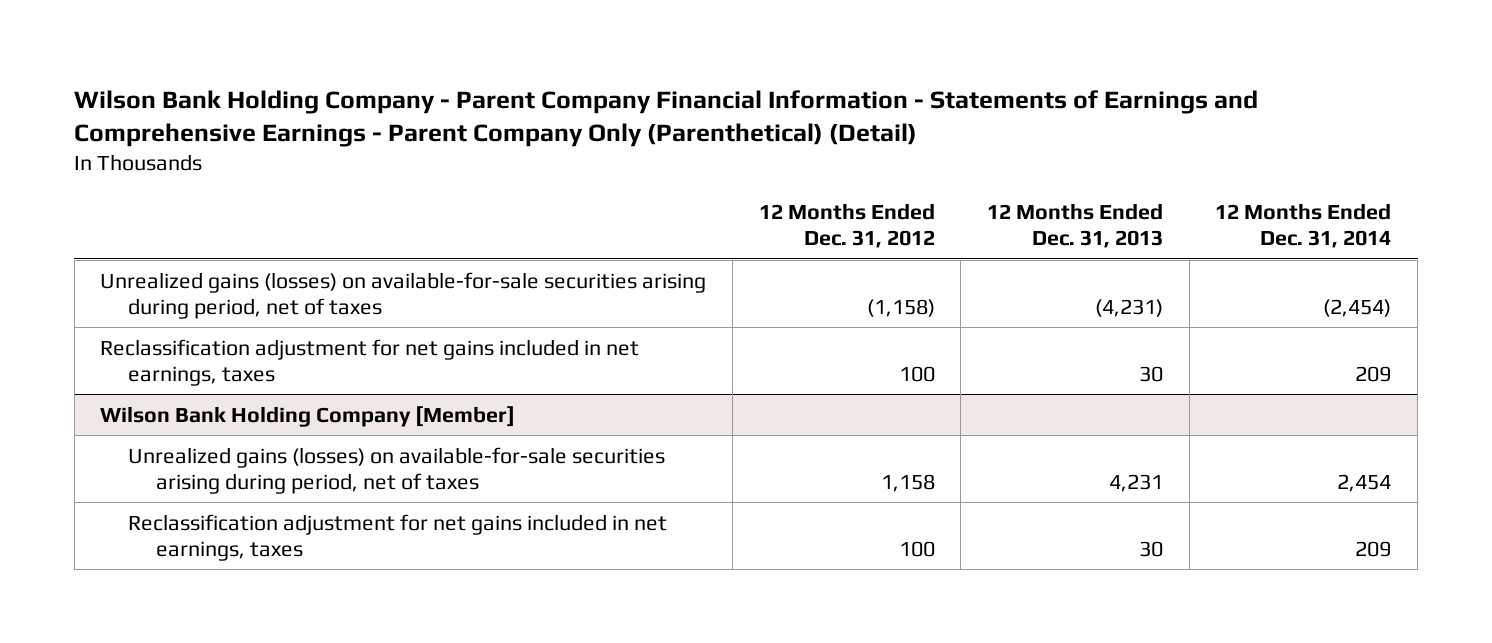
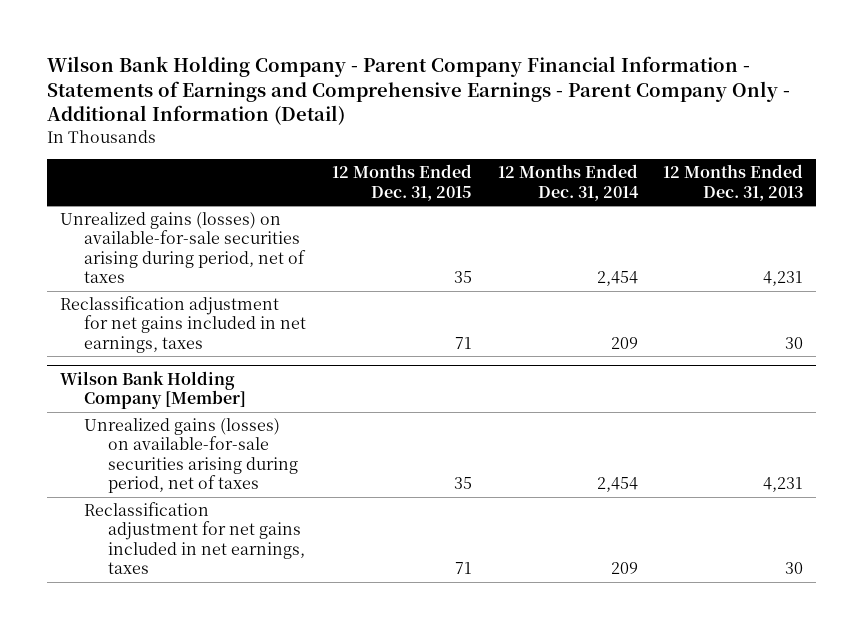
- Wilson Bank Holding Company - Parent Company Financial Information - Statements of Earnings and Comprehensive Earnings - Parent Company Only (Parenthetical) (Detail)
+ Wilson Bank Holding Company - Parent Company Financial Information - Statements of Earnings and Comprehensive Earnings - Parent Company Only - Additional Information (Detail)
- | 12 Months Ended Dec. 31, 2012 | 12 Months Ended Dec. 31, 2013 | 12 Months Ended Dec. 31, 2014
+ | 12 Months Ended Dec. 31, 2015 | 12 Months Ended Dec. 31, 2014 | 12 Months Ended Dec. 31, 2013
- Unrealized gains (losses) on available-for-sale securities arising during period, net of taxes | (1,158) | (4,231) | (2,454)
+ Unrealized gains (losses) on available-for-sale securities arising during period, net of taxes | 35 | 2,454 | 4,231

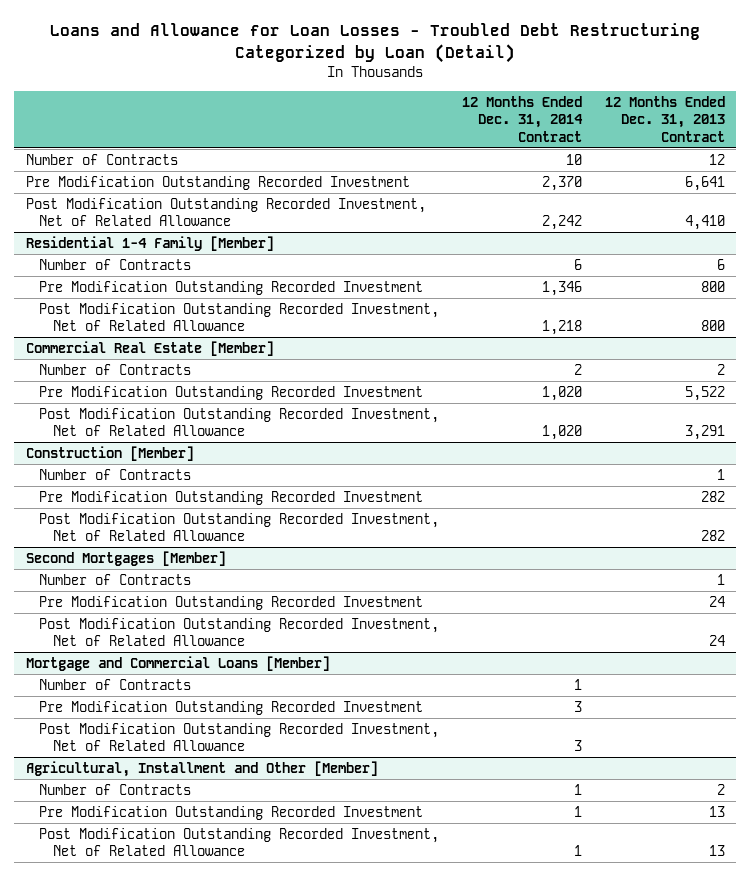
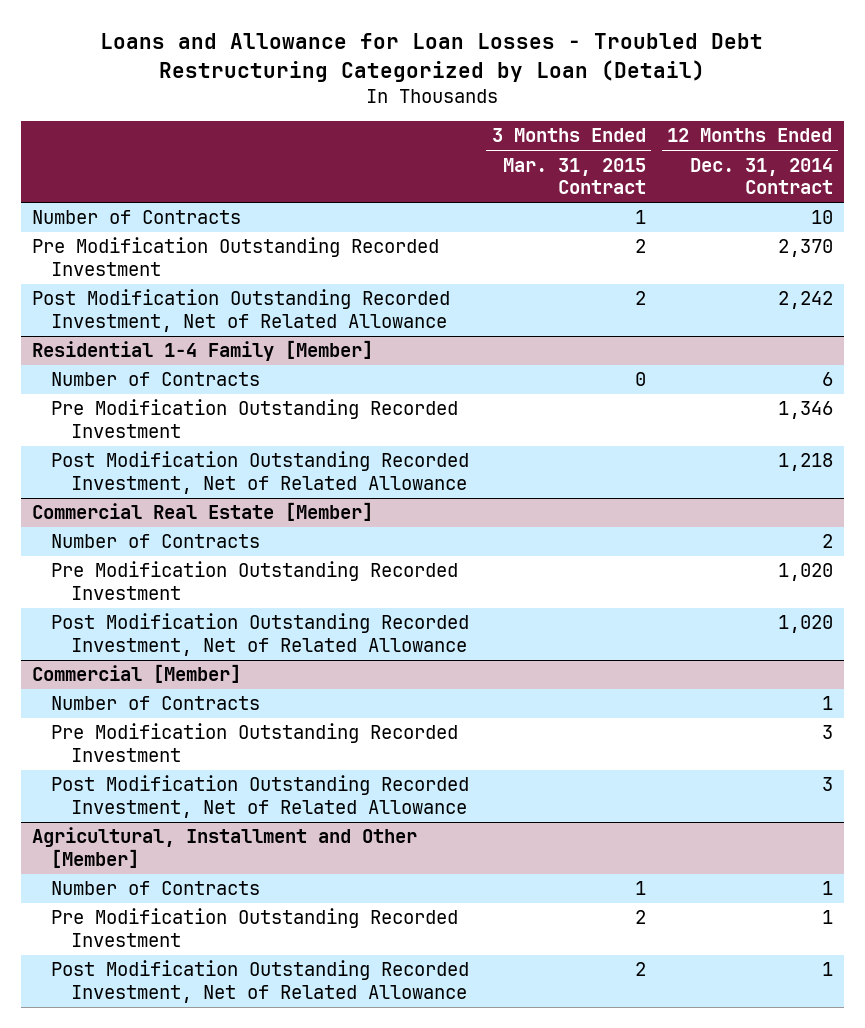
- | 12 Months Ended Dec. 31, 2014 Contract | 12 Months Ended Dec. 31, 2013 Contract
+ | 3 Months Ended Mar. 31, 2015 Contract | 12 Months Ended Dec. 31, 2014 Contract
- Construction [Member]
- Number of Contracts | | 1
- Pre Modification Outstanding Recorded Investment | | 282
- Post Modification Outstanding Recorded Investment, Net of Related Allowance | | 282
- Second Mortgages [Member]
- Number of Contracts | | 1
- Pre Modification Outstanding Recorded Investment | | 24
- Post Modification Outstanding Recorded Investment, Net of Related Allowance | | 24
- Mortgage and Commercial Loans [Member]
+ Commercial [Member]

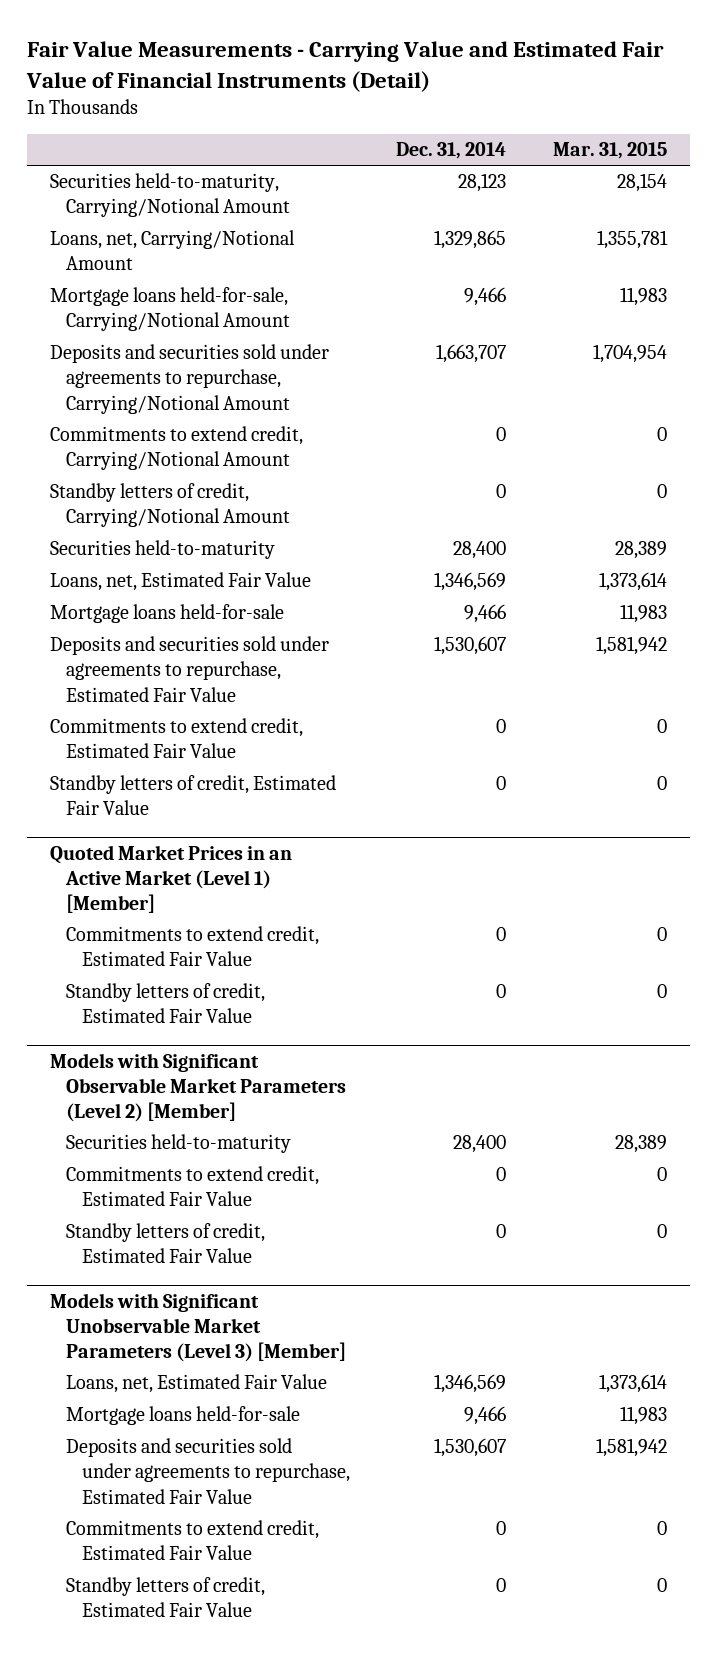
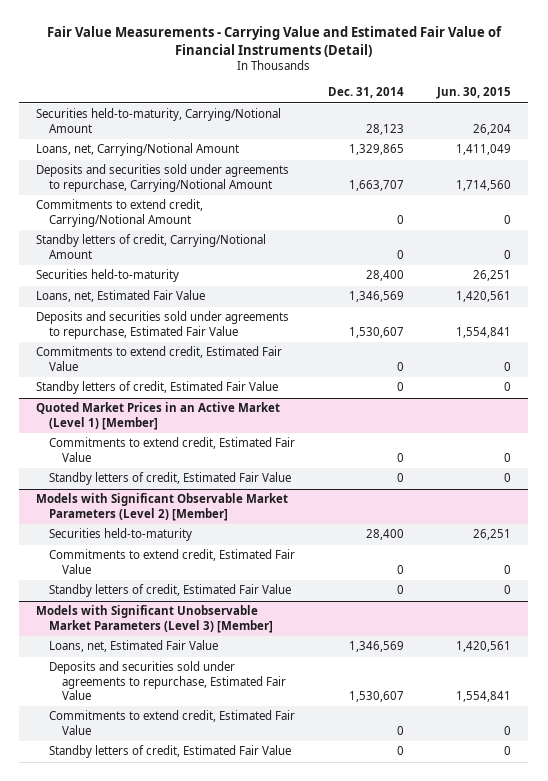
- | Dec. 31, 2014 | Mar. 31, 2015
+ | Dec. 31, 2014 | Jun. 30, 2015
- Mortgage loans held-for-sale, Carrying/Notional Amount | 9,466 | 11,983
- Mortgage loans held-for-sale | 9,466 | 11,983
@ Models with Significant Unobservable Market Parameters (Level 3) [Member]
- Mortgage loans held-for-sale | 9,466 | 11,983

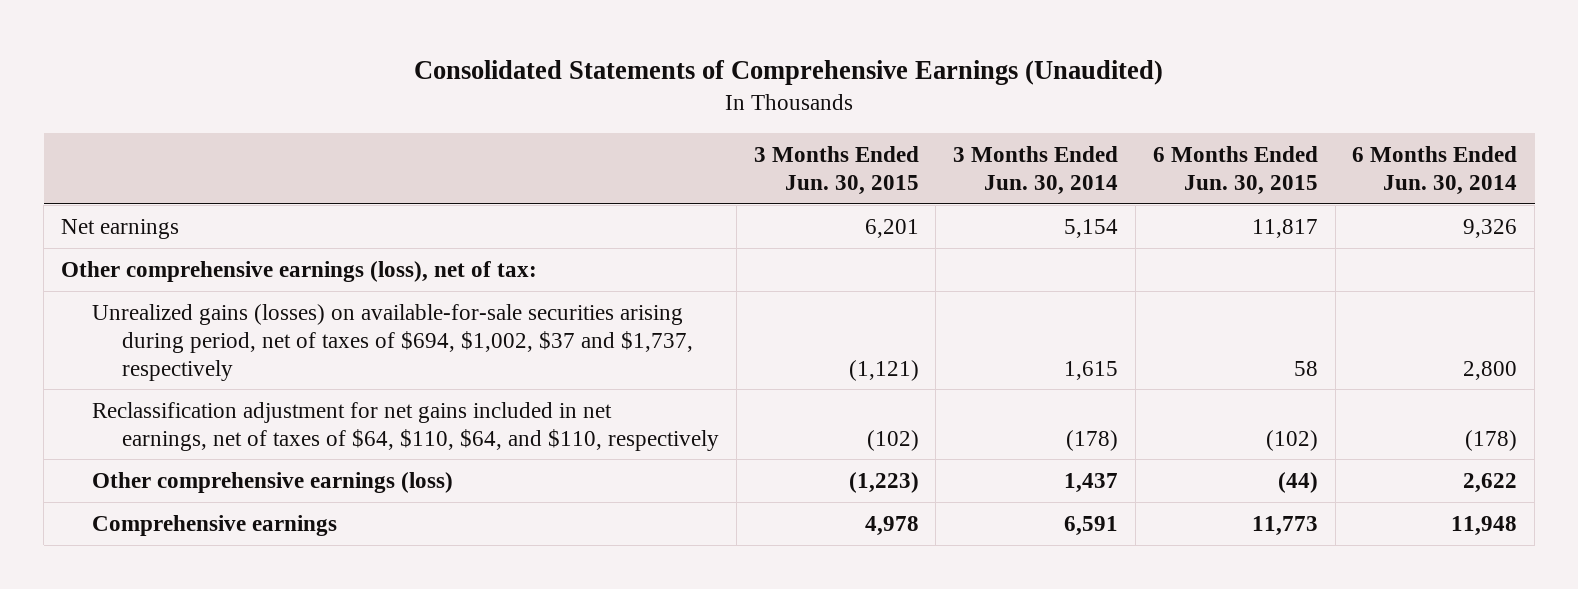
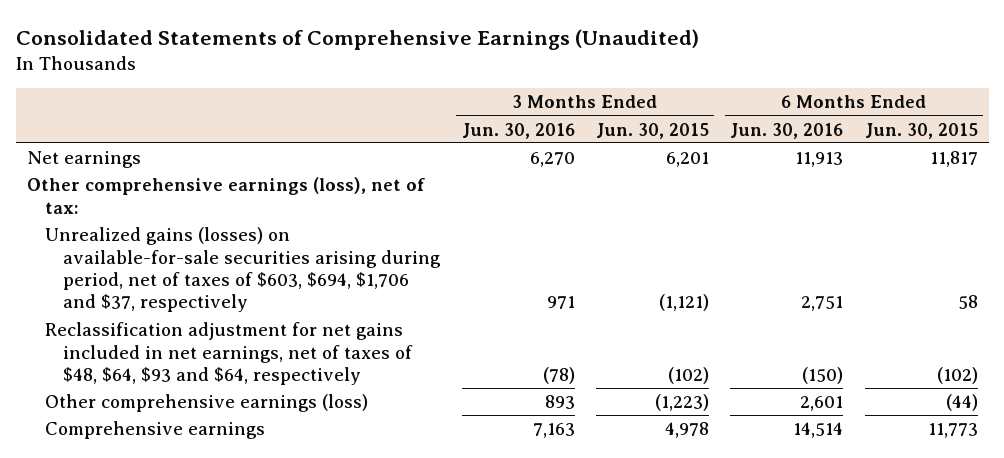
- | 3 Months Ended Jun. 30, 2015 | 3 Months Ended Jun. 30, 2014 | 6 Months Ended Jun. 30, 2015 | 6 Months Ended Jun. 30, 2014
+ | 3 Months Ended Jun. 30, 2016 | 3 Months Ended Jun. 30, 2015 | 6 Months Ended Jun. 30, 2016 | 6 Months Ended Jun. 30, 2015
- Unrealized gains (losses) on available-for-sale securities arising during period, net of taxes of $694, $1,002, $37 and $1,737, respectively | (1,121) | 1,615 | 58 | 2,800
- Reclassification adjustment for net gains included in net earnings, net of taxes of $64, $110, $64, and $110, respectively | (102) | (178) | (102) | (178)
+ Unrealized gains (losses) on available-for-sale securities arising during period, net of taxes of $603, $694, $1,706 and $37, respectively | 971 | (1,121) | 2,751 | 58
+ Reclassification adjustment for net gains included in net earnings, net of taxes of $48, $64, $93 and $64, respectively | (78) | (102) | (150) | (102)

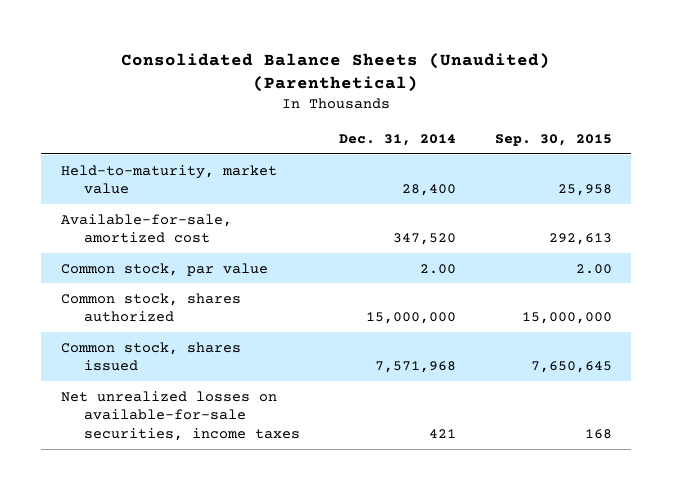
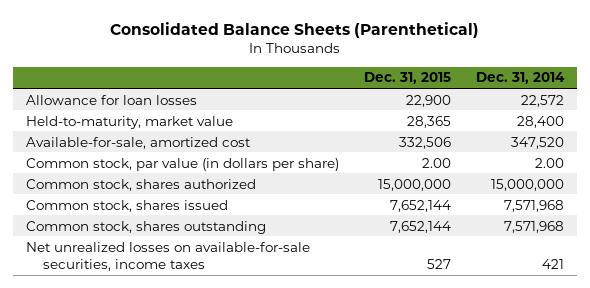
- Consolidated Balance Sheets (Unaudited) (Parenthetical)
+ Consolidated Balance Sheets (Parenthetical)
- | Dec. 31, 2014 | Sep. 30, 2015
+ | Dec. 31, 2015 | Dec. 31, 2014
+ Allowance for loan losses | 22,900 | 22,572
- Common stock, par value | 2.00 | 2.00
+ Common stock, par value (in dollars per share) | 2.00 | 2.00
+ Common stock, shares outstanding | 7,652,144 | 7,571,968

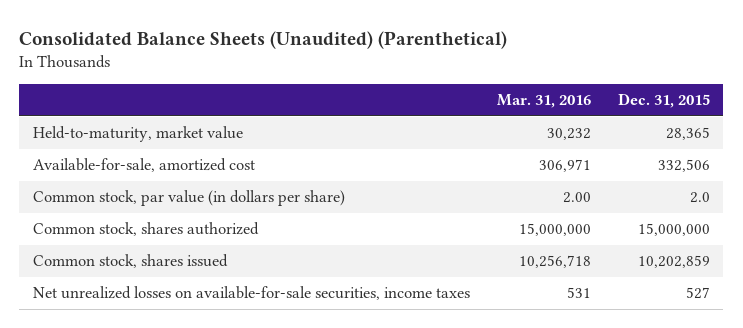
- Consolidated Balance Sheets (Parenthetical)
+ Consolidated Balance Sheets (Unaudited) (Parenthetical)
- | Dec. 31, 2015 | Dec. 31, 2014
+ | Mar. 31, 2016 | Dec. 31, 2015
- Allowance for loan losses | 22,900 | 22,572
- Common stock, par value (in dollars per share) | 2.00 | 2.00
+ Common stock, par value (in dollars per share) | 2.00 | 2.0
- Common stock, shares issued | 7,652,144 | 7,571,968
- Common stock, shares outstanding | 7,652,144 | 7,571,968
+ Common stock, shares issued | 10,256,718 | 10,202,859

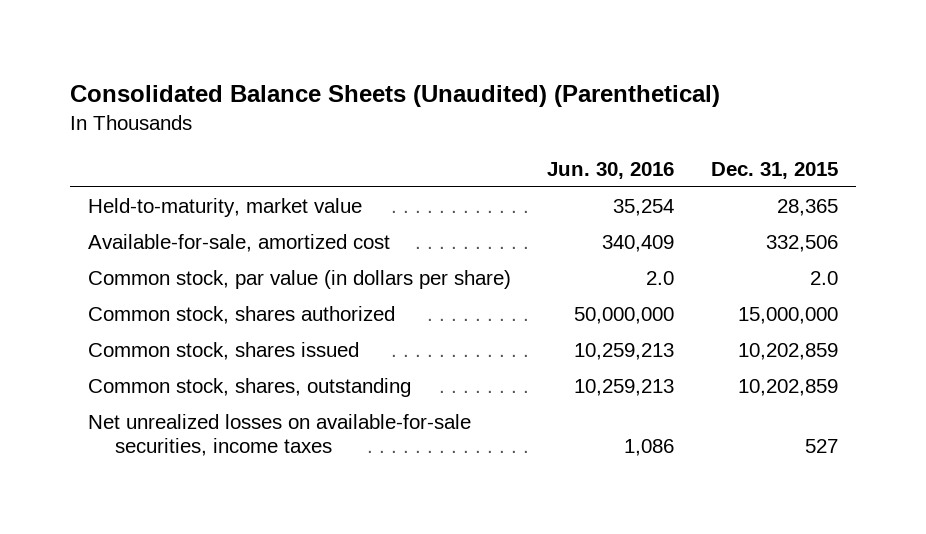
- | Mar. 31, 2016 | Dec. 31, 2015
+ | Jun. 30, 2016 | Dec. 31, 2015
+ Common stock, shares, outstanding | 10,259,213 | 10,202,859

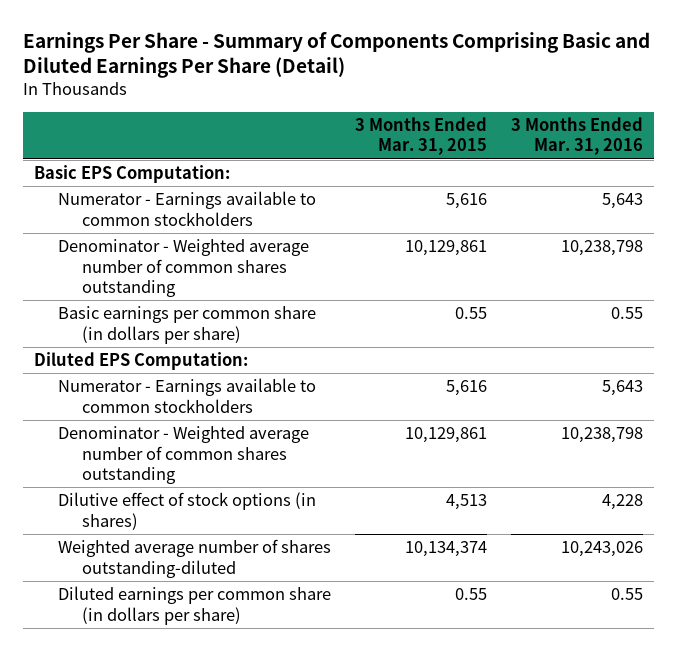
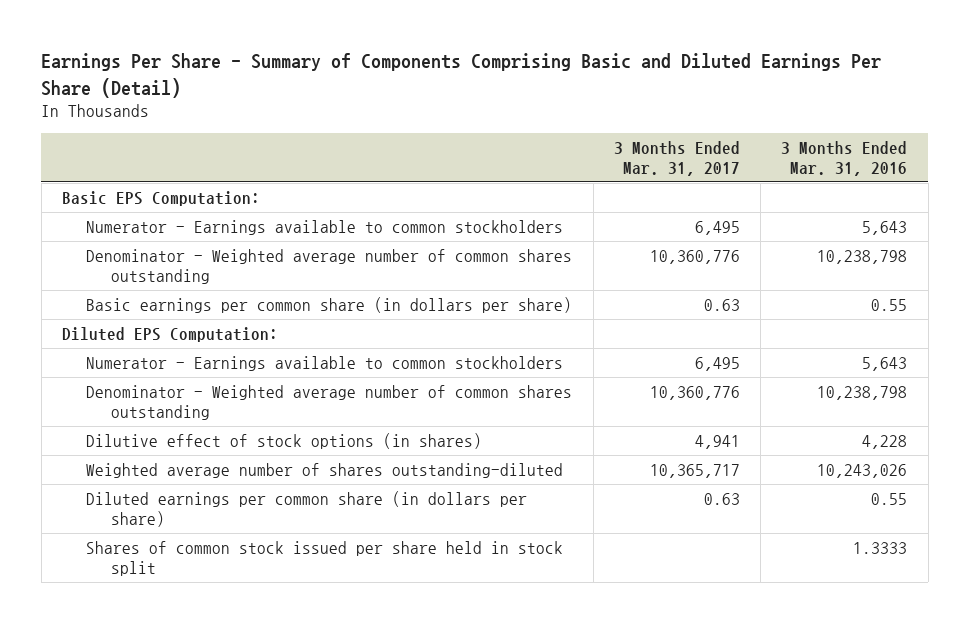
- | 3 Months Ended Mar. 31, 2015 | 3 Months Ended Mar. 31, 2016
+ | 3 Months Ended Mar. 31, 2017 | 3 Months Ended Mar. 31, 2016
+ Shares of common stock issued per share held in stock split | | 1.3333

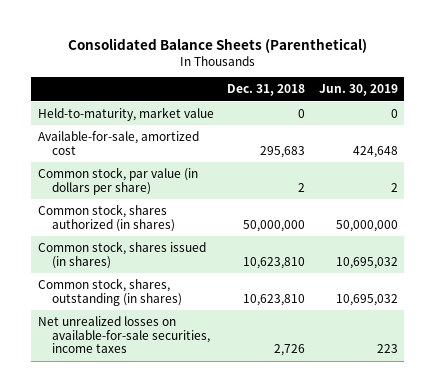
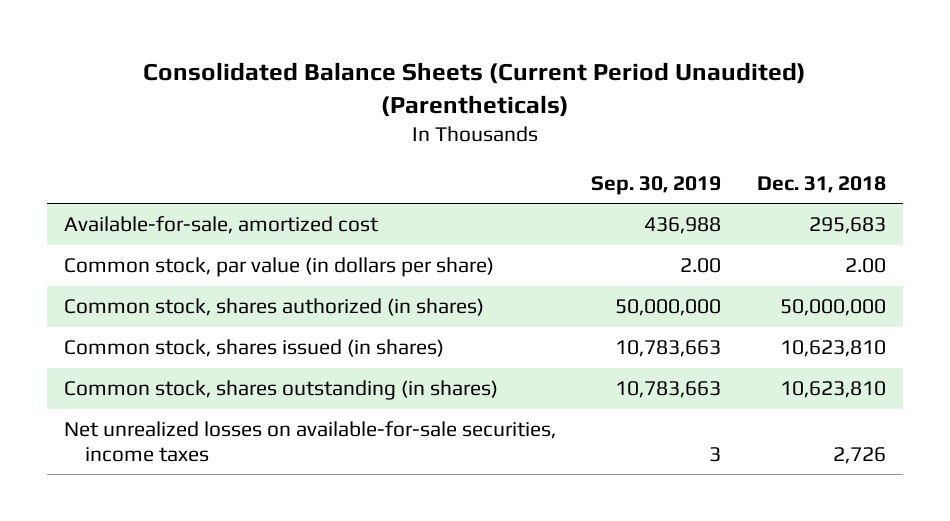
- Consolidated Balance Sheets (Parenthetical)
+ Consolidated Balance Sheets (Current Period Unaudited) (Parentheticals)
- | Dec. 31, 2018 | Jun. 30, 2019
+ | Sep. 30, 2019 | Dec. 31, 2018
- Held-to-maturity, market value | 0 | 0
- Common stock, par value (in dollars per share) | 2 | 2
+ Common stock, par value (in dollars per share) | 2.00 | 2.00
- Common stock, shares, outstanding (in shares) | 10,623,810 | 10,695,032
+ Common stock, shares outstanding (in shares) | 10,783,663 | 10,623,810

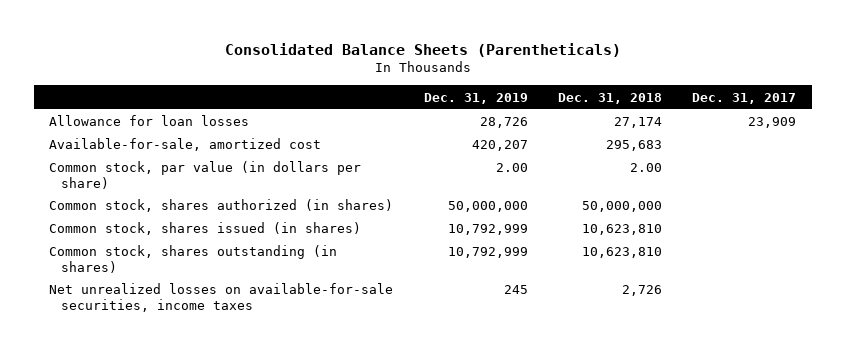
- Consolidated Balance Sheets (Current Period Unaudited) (Parentheticals)
+ Consolidated Balance Sheets (Parentheticals)
- | Sep. 30, 2019 | Dec. 31, 2018
+ | Dec. 31, 2019 | Dec. 31, 2018 | Dec. 31, 2017
+ Allowance for loan losses | 28,726 | 27,174 | 23,909

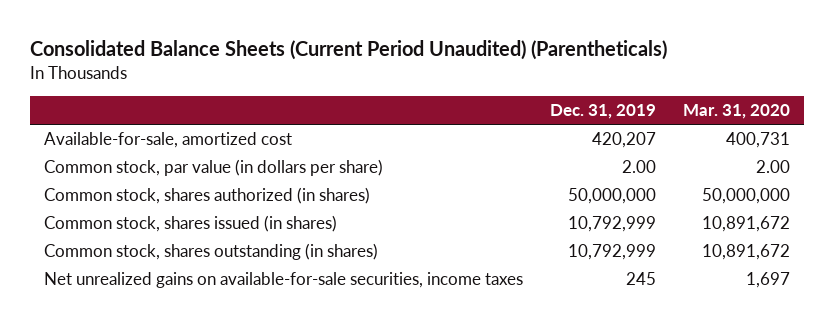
- Consolidated Balance Sheets (Parentheticals)
+ Consolidated Balance Sheets (Current Period Unaudited) (Parentheticals)
- | Dec. 31, 2019 | Dec. 31, 2018 | Dec. 31, 2017
+ | Dec. 31, 2019 | Mar. 31, 2020
- Allowance for loan losses | 28,726 | 27,174 | 23,909
- Net unrealized losses on available-for-sale securities, income taxes | 245 | 2,726 |
+ Net unrealized gains on available-for-sale securities, income taxes | 245 | 1,697

